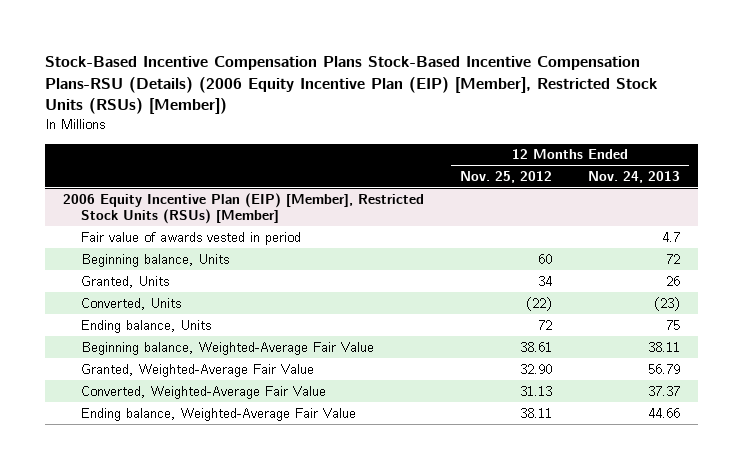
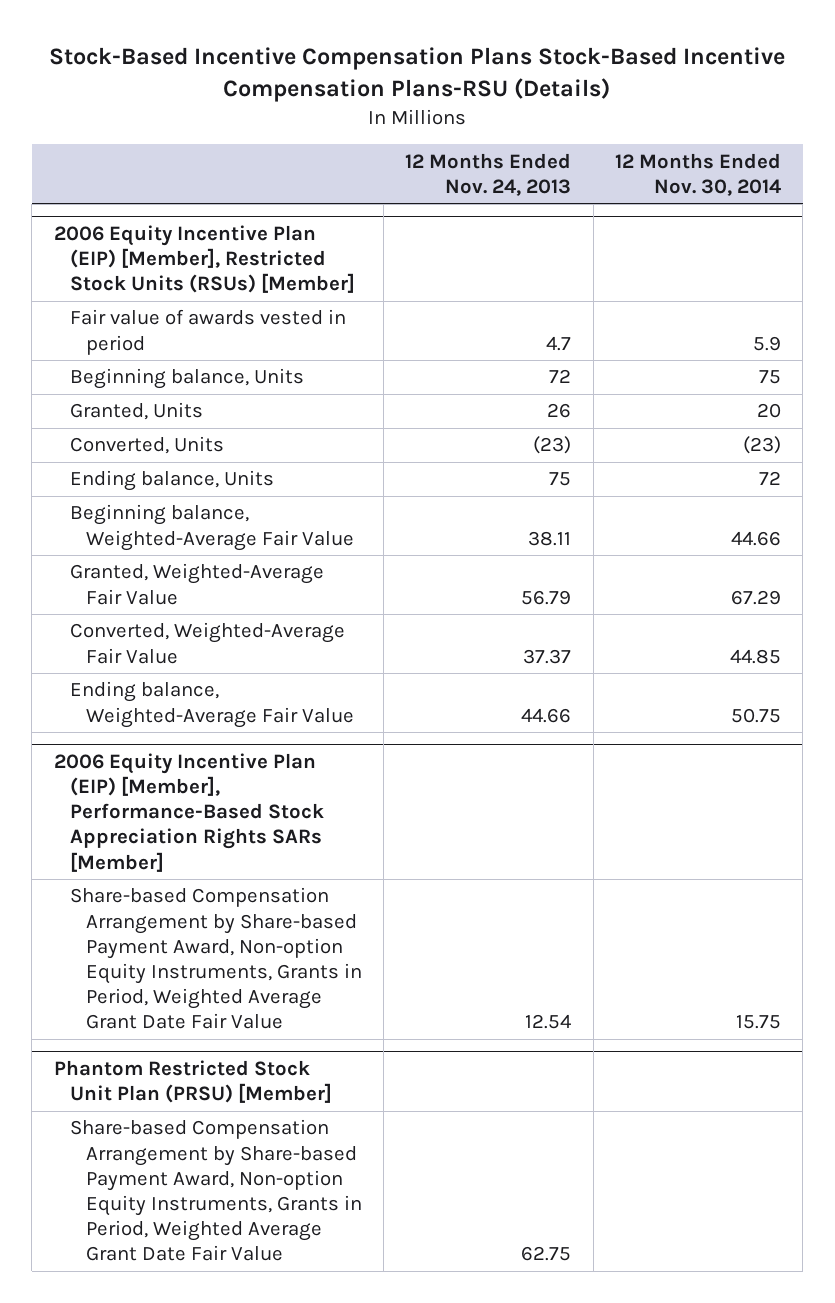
- Stock-Based Incentive Compensation Plans Stock-Based Incentive Compensation Plans-RSU (Details) (2006 Equity Incentive Plan (EIP) [Member], Restricted Stock Units (RSUs) [Member])
+ Stock-Based Incentive Compensation Plans Stock-Based Incentive Compensation Plans-RSU (Details)
- | 12 Months Ended Nov. 25, 2012 | 12 Months Ended Nov. 24, 2013
+ | 12 Months Ended Nov. 24, 2013 | 12 Months Ended Nov. 30, 2014
+ 2006 Equity Incentive Plan (EIP) [Member], Performance-Based Stock Appreciation Rights SARs [Member]
+ Share-based Compensation Arrangement by Share-based Payment Award, Non-option Equity Instruments, Grants in Period, Weighted Average Grant Date Fair Value | 12.54 | 15.75
+ Phantom Restricted Stock Unit Plan (PRSU) [Member]
+ Share-based Compensation Arrangement by Share-based Payment Award, Non-option Equity Instruments, Grants in Period, Weighted Average Grant Date Fair Value | 62.75 |

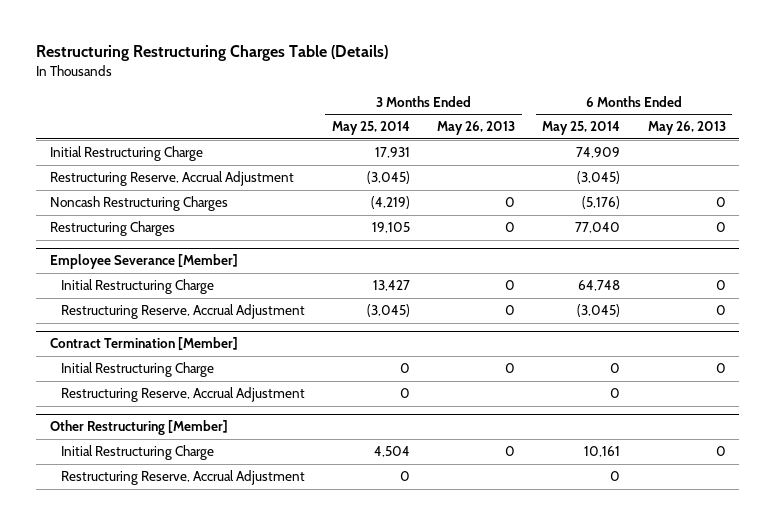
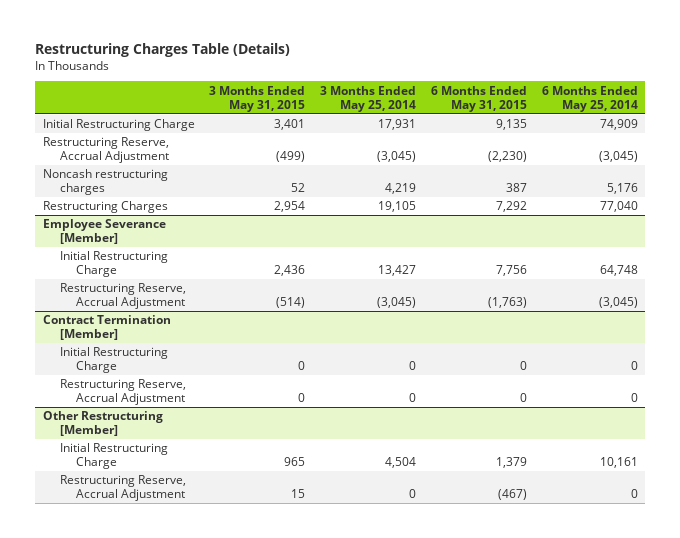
- Restructuring Restructuring Charges Table (Details)
+ Restructuring Charges Table (Details)
- | 3 Months Ended May 25, 2014 | 3 Months Ended May 26, 2013 | 6 Months Ended May 25, 2014 | 6 Months Ended May 26, 2013
+ | 3 Months Ended May 31, 2015 | 3 Months Ended May 25, 2014 | 6 Months Ended May 31, 2015 | 6 Months Ended May 25, 2014
- Noncash Restructuring Charges | (4,219) | 0 | (5,176) | 0
+ Noncash restructuring charges | 52 | 4,219 | 387 | 5,176

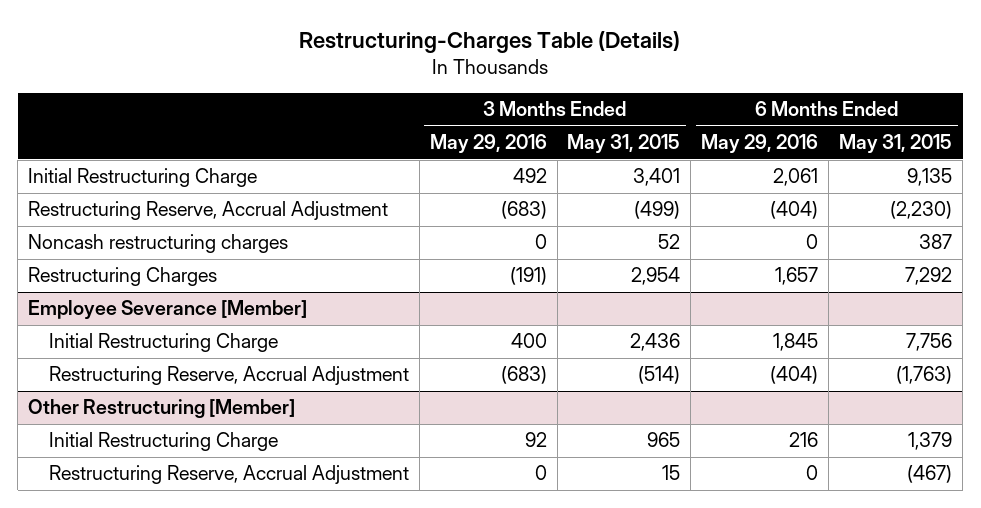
- Restructuring Charges Table (Details)
+ Restructuring-Charges Table (Details)
- | 3 Months Ended May 31, 2015 | 3 Months Ended May 25, 2014 | 6 Months Ended May 31, 2015 | 6 Months Ended May 25, 2014
+ | 3 Months Ended May 29, 2016 | 3 Months Ended May 31, 2015 | 6 Months Ended May 29, 2016 | 6 Months Ended May 31, 2015
- Contract Termination [Member]
- Initial Restructuring Charge | 0 | 0 | 0 | 0
- Restructuring Reserve, Accrual Adjustment | 0 | 0 | 0 | 0

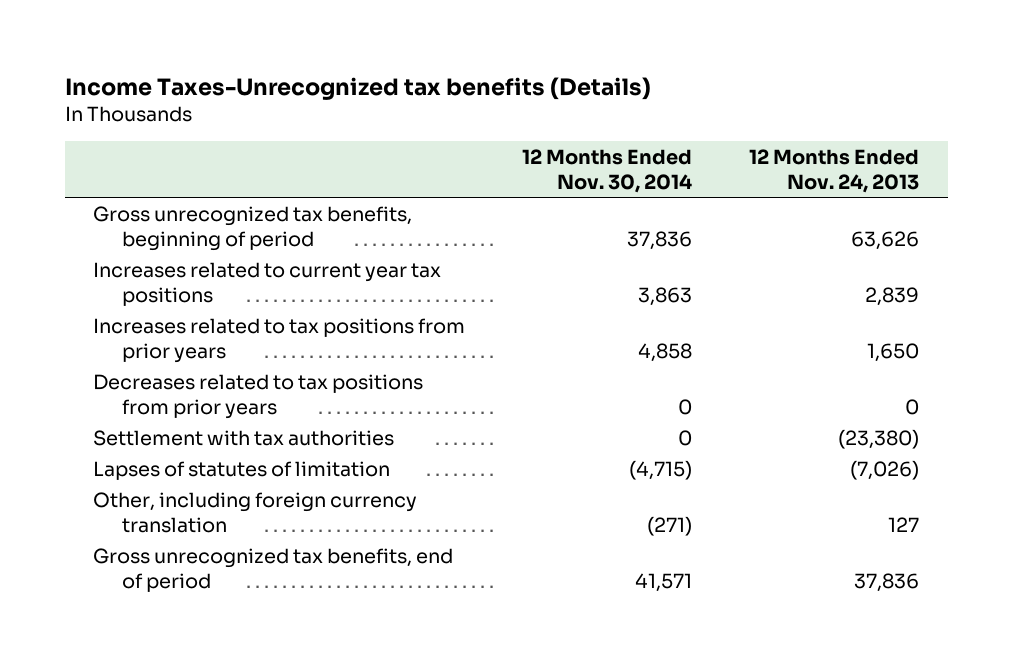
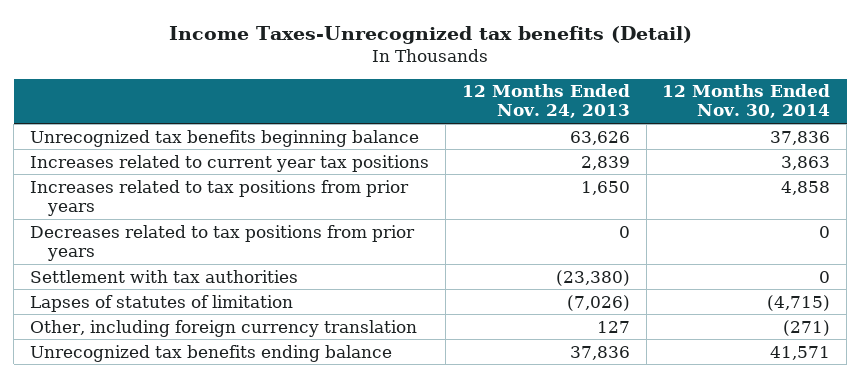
- Income Taxes-Unrecognized tax benefits (Details)
+ Income Taxes-Unrecognized tax benefits (Detail)
- | 12 Months Ended Nov. 30, 2014 | 12 Months Ended Nov. 24, 2013
+ | 12 Months Ended Nov. 24, 2013 | 12 Months Ended Nov. 30, 2014
- Gross unrecognized tax benefits, beginning of period | 37,836 | 63,626
+ Unrecognized tax benefits beginning balance | 63,626 | 37,836
- Gross unrecognized tax benefits, end of period | 41,571 | 37,836
+ Unrecognized tax benefits ending balance | 37,836 | 41,571

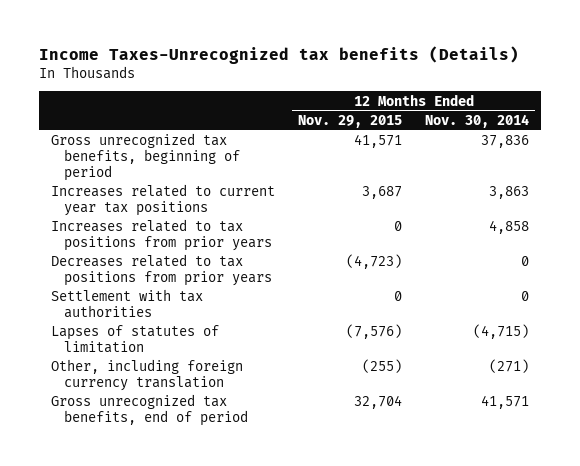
- Income Taxes-Unrecognized tax benefits (Detail)
+ Income Taxes-Unrecognized tax benefits (Details)
- | 12 Months Ended Nov. 24, 2013 | 12 Months Ended Nov. 30, 2014
+ | 12 Months Ended Nov. 29, 2015 | 12 Months Ended Nov. 30, 2014
- Unrecognized tax benefits beginning balance | 63,626 | 37,836
+ Gross unrecognized tax benefits, beginning of period | 41,571 | 37,836
- Unrecognized tax benefits ending balance | 37,836 | 41,571
+ Gross unrecognized tax benefits, end of period | 32,704 | 41,571

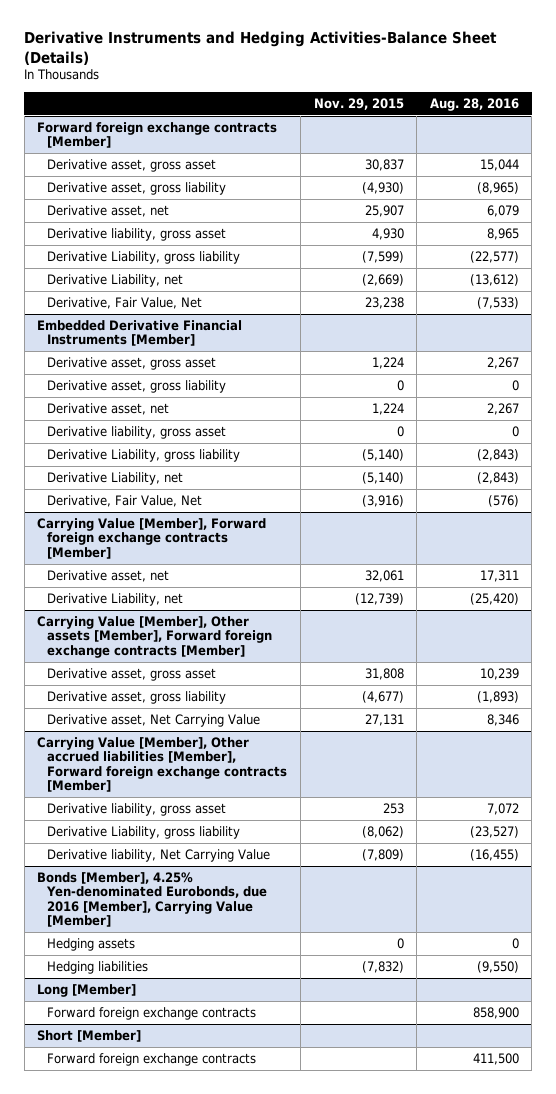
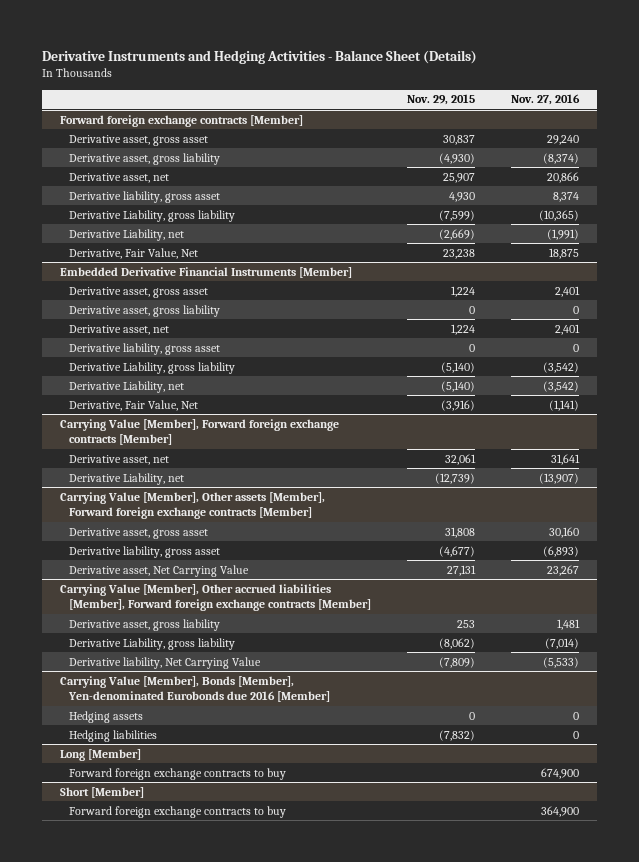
- Derivative Instruments and Hedging Activities-Balance Sheet (Details)
+ Derivative Instruments and Hedging Activities - Balance Sheet (Details)
- | Nov. 29, 2015 | Aug. 28, 2016
+ | Nov. 29, 2015 | Nov. 27, 2016
@ Carrying Value [Member], Other assets [Member], Forward foreign exchange contracts [Member]
- Derivative asset, gross liability | (4,677) | (1,893)
+ Derivative liability, gross asset | (4,677) | (6,893)
@ Carrying Value [Member], Other accrued liabilities [Member], Forward foreign exchange contracts [Member]
- Derivative liability, gross asset | 253 | 7,072
+ Derivative asset, gross liability | 253 | 1,481
- Bonds [Member], 4.25% Yen-denominated Eurobonds, due 2016 [Member], Carrying Value [Member]
+ Carrying Value [Member], Bonds [Member], Yen-denominated Eurobonds due 2016 [Member]
@ Long [Member]
- Forward foreign exchange contracts | | 858,900
+ Forward foreign exchange contracts to buy | | 674,900
@ Short [Member]
- Forward foreign exchange contracts | | 411,500
+ Forward foreign exchange contracts to buy | | 364,900

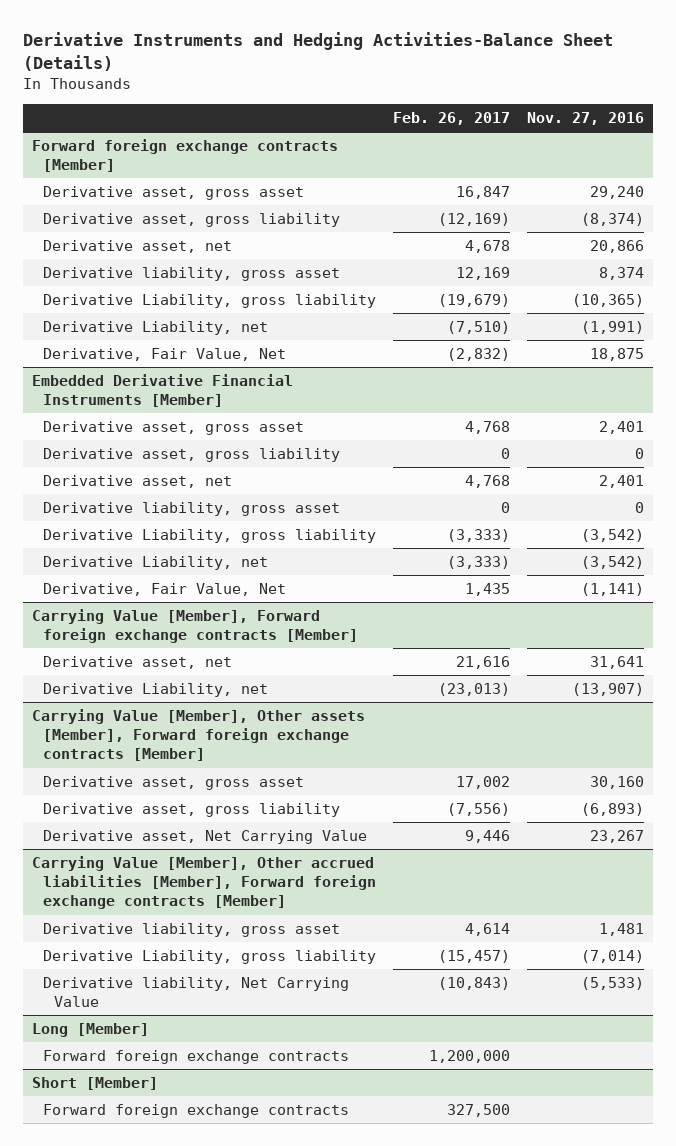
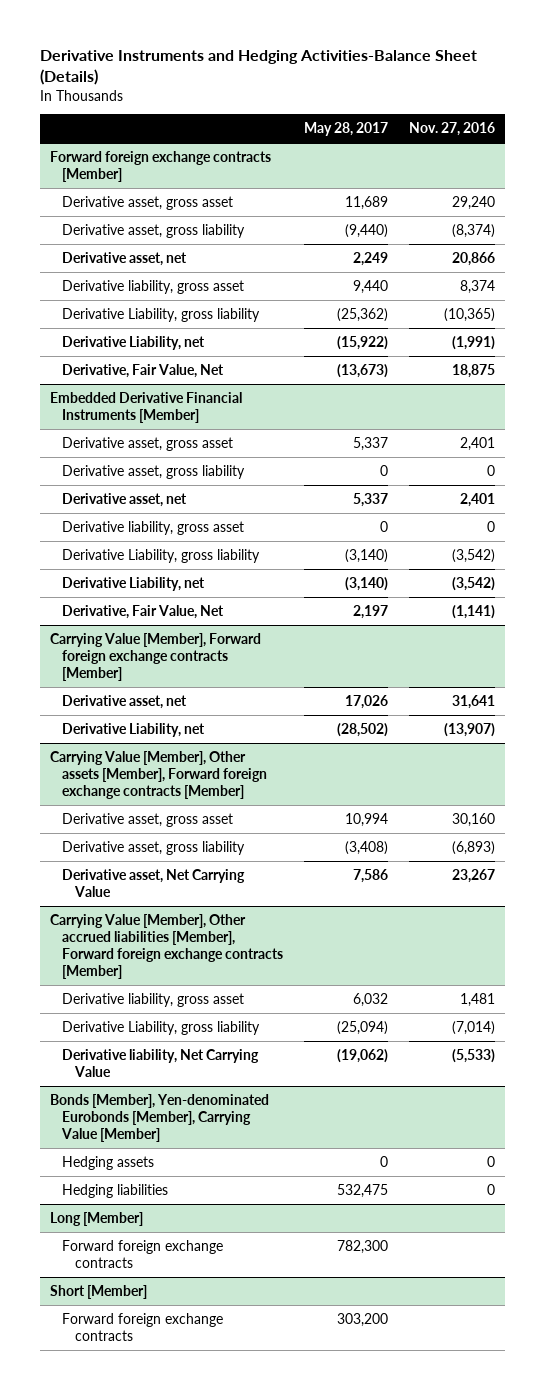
- | Feb. 26, 2017 | Nov. 27, 2016
+ | May 28, 2017 | Nov. 27, 2016
+ Bonds [Member], Yen-denominated Eurobonds [Member], Carrying Value [Member]
+ Hedging assets | 0 | 0
+ Hedging liabilities | 532,475 | 0

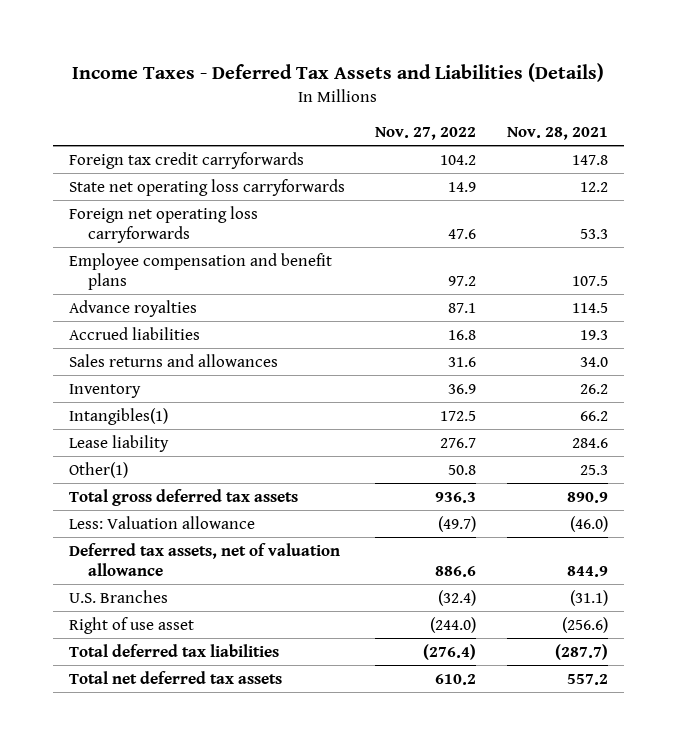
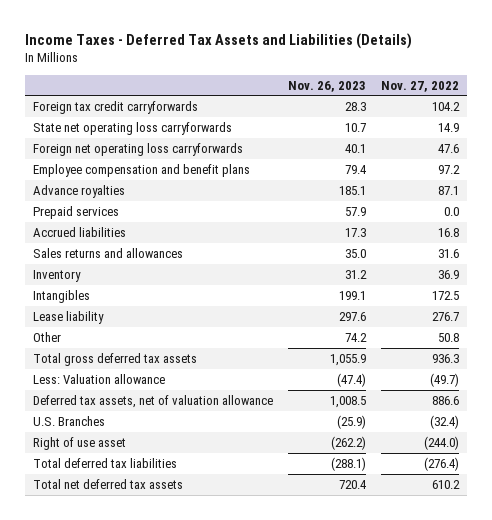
- | Nov. 27, 2022 | Nov. 28, 2021
+ | Nov. 26, 2023 | Nov. 27, 2022
+ Prepaid services | 57.9 | 0.0
- Intangibles(1) | 172.5 | 66.2
+ Intangibles | 199.1 | 172.5
- Other(1) | 50.8 | 25.3
+ Other | 74.2 | 50.8

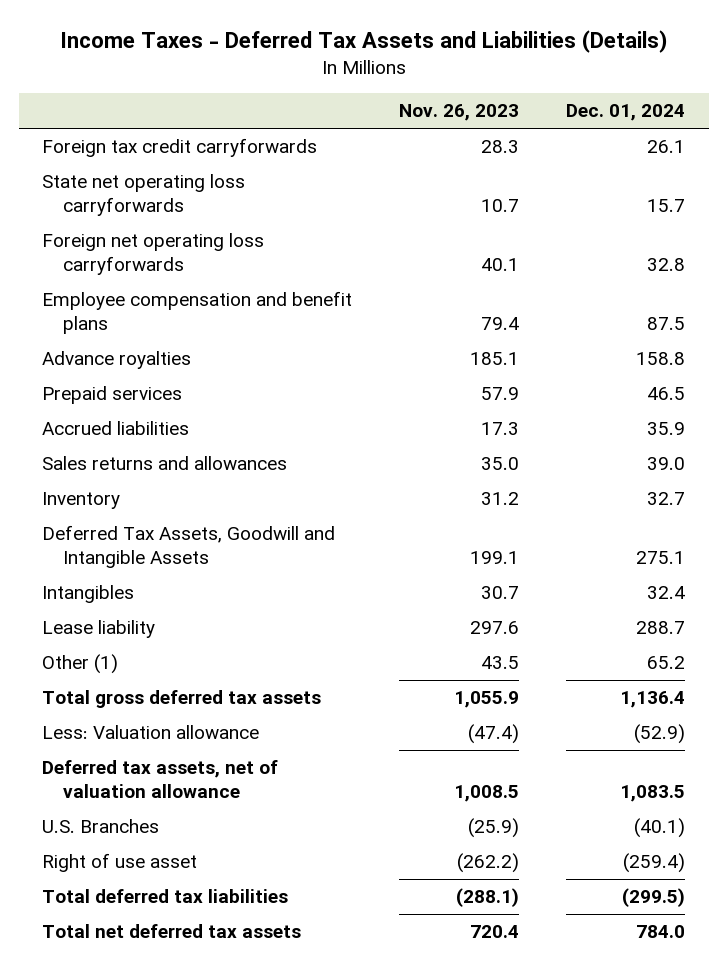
- | Nov. 26, 2023 | Nov. 27, 2022
+ | Nov. 26, 2023 | Dec. 01, 2024
- Intangibles | 199.1 | 172.5
+ Deferred Tax Assets, Goodwill and Intangible Assets | 199.1 | 275.1
+ Intangibles | 30.7 | 32.4
- Other | 74.2 | 50.8
+ Other (1) | 43.5 | 65.2

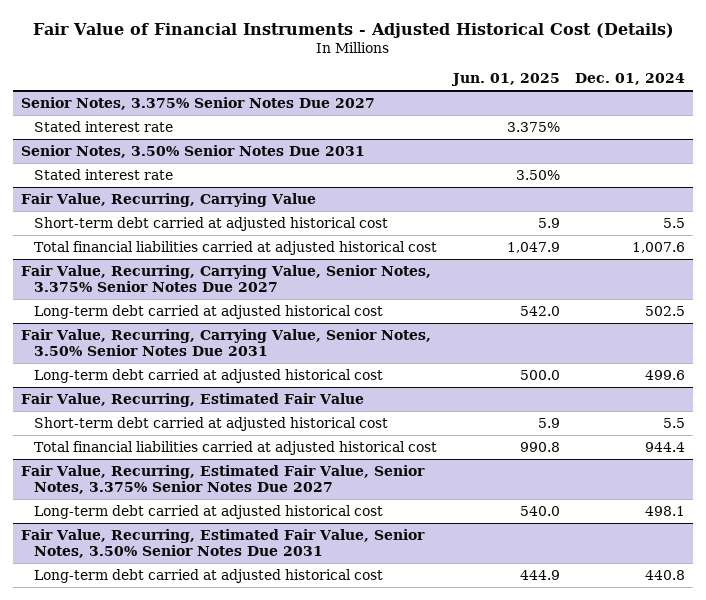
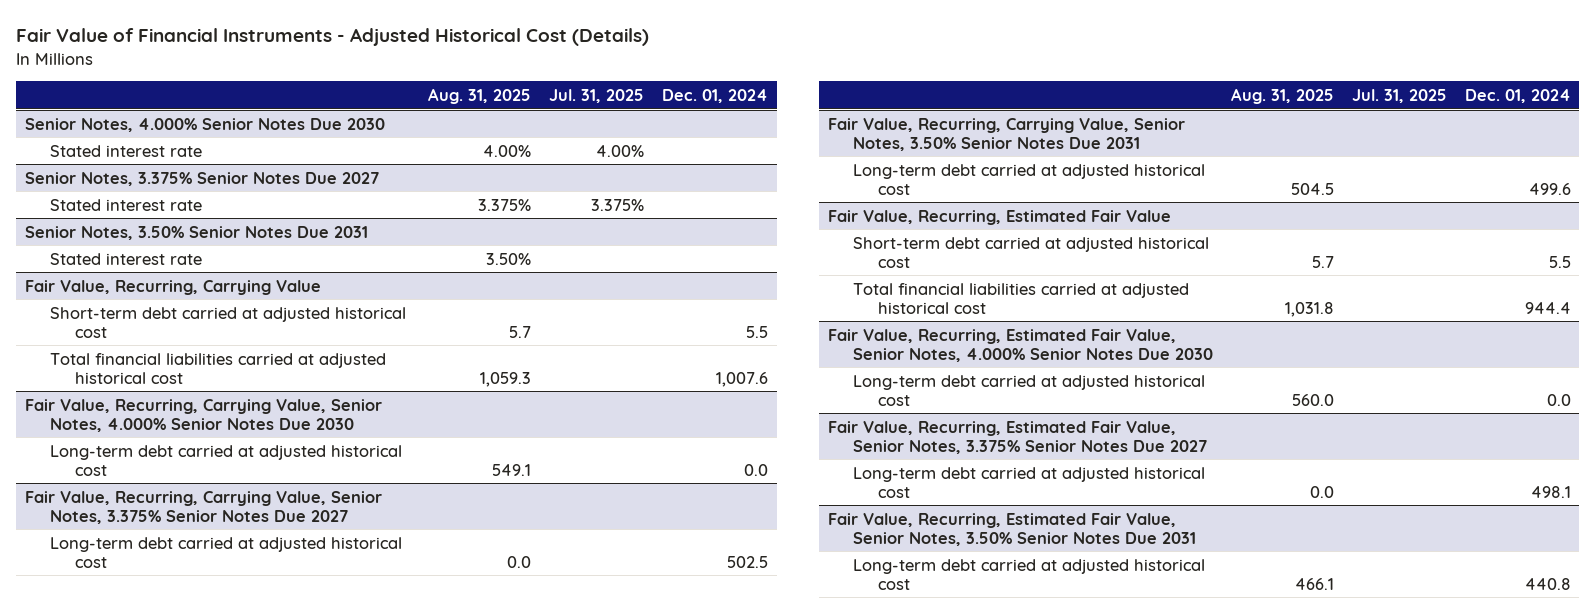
- | Jun. 01, 2025 | Dec. 01, 2024
+ | Aug. 31, 2025 | Jul. 31, 2025 | Dec. 01, 2024
+ Senior Notes, 4.000% Senior Notes Due 2030
+ Stated interest rate | 4.00% | 4.00% |
+ Fair Value, Recurring, Carrying Value, Senior Notes, 4.000% Senior Notes Due 2030
+ Long-term debt carried at adjusted historical cost | 549.1 | | 0.0
+ Fair Value, Recurring, Estimated Fair Value, Senior Notes, 4.000% Senior Notes Due 2030
+ Long-term debt carried at adjusted historical cost | 560.0 | | 0.0

